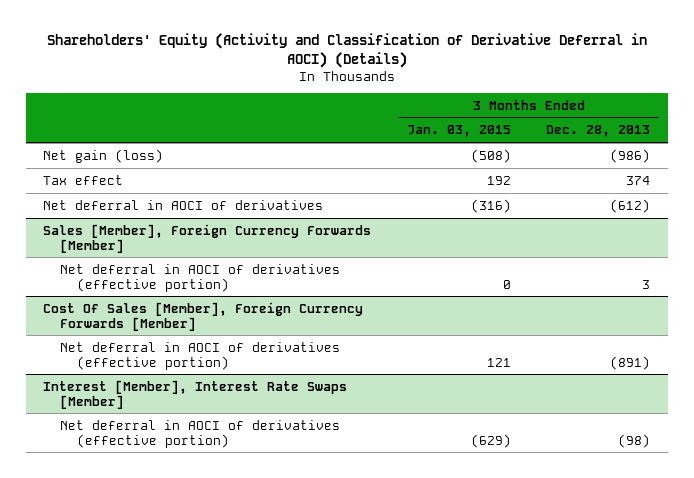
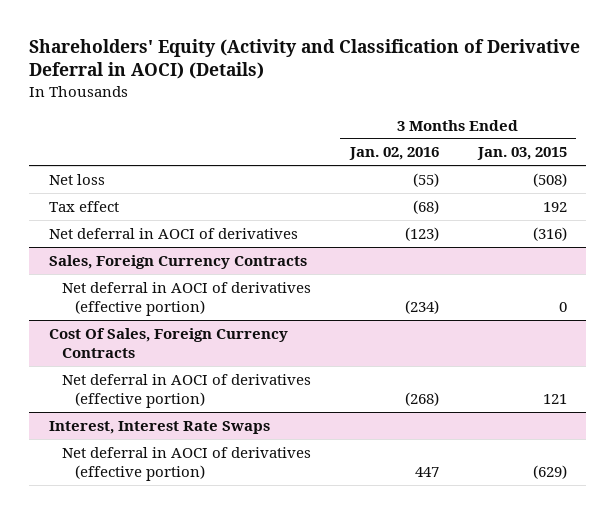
- | 3 Months Ended Jan. 03, 2015 | 3 Months Ended Dec. 28, 2013
+ | 3 Months Ended Jan. 02, 2016 | 3 Months Ended Jan. 03, 2015
- Net gain (loss) | (508) | (986)
+ Net loss | (55) | (508)
- Sales [Member], Foreign Currency Forwards [Member]
+ Sales, Foreign Currency Contracts
- Cost Of Sales [Member], Foreign Currency Forwards [Member]
+ Cost Of Sales, Foreign Currency Contracts
- Interest [Member], Interest Rate Swaps [Member]
+ Interest, Interest Rate Swaps

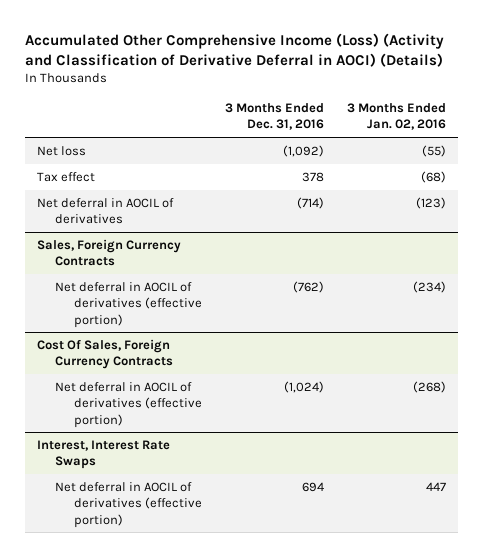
- Shareholders' Equity (Activity and Classification of Derivative Deferral in AOCI) (Details)
+ Accumulated Other Comprehensive Income (Loss) (Activity and Classification of Derivative Deferral in AOCI) (Details)
- | 3 Months Ended Jan. 02, 2016 | 3 Months Ended Jan. 03, 2015
+ | 3 Months Ended Dec. 31, 2016 | 3 Months Ended Jan. 02, 2016
- Net deferral in AOCI of derivatives | (123) | (316)
+ Net deferral in AOCIL of derivatives | (714) | (123)
@ Sales, Foreign Currency Contracts
- Net deferral in AOCI of derivatives (effective portion) | (234) | 0
+ Net deferral in AOCIL of derivatives (effective portion) | (762) | (234)
@ Cost Of Sales, Foreign Currency Contracts
- Net deferral in AOCI of derivatives (effective portion) | (268) | 121
+ Net deferral in AOCIL of derivatives (effective portion) | (1,024) | (268)
@ Interest, Interest Rate Swaps
- Net deferral in AOCI of derivatives (effective portion) | 447 | (629)
+ Net deferral in AOCIL of derivatives (effective portion) | 694 | 447

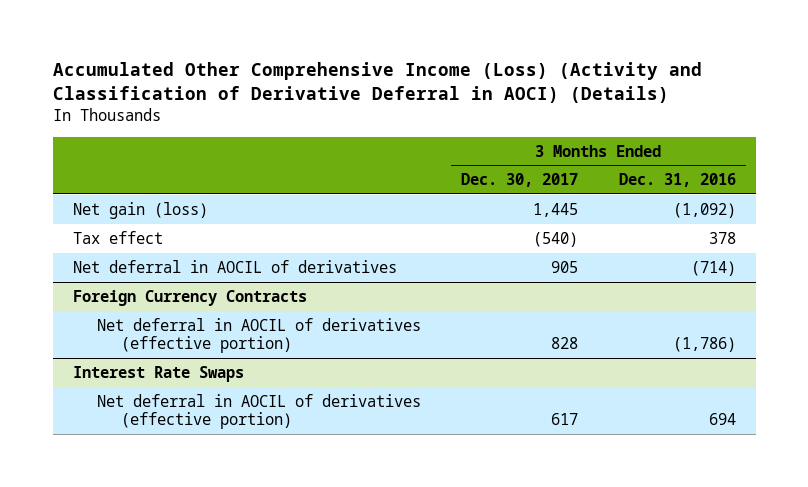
- | 3 Months Ended Dec. 31, 2016 | 3 Months Ended Jan. 02, 2016
+ | 3 Months Ended Dec. 30, 2017 | 3 Months Ended Dec. 31, 2016
- Net loss | (1,092) | (55)
+ Net gain (loss) | 1,445 | (1,092)
- Sales, Foreign Currency Contracts
- Net deferral in AOCIL of derivatives (effective portion) | (762) | (234)
- Cost Of Sales, Foreign Currency Contracts
- Net deferral in AOCIL of derivatives (effective portion) | (1,024) | (268)
- Interest, Interest Rate Swaps
+ Foreign Currency Contracts
+ Net deferral in AOCIL of derivatives (effective portion) | 828 | (1,786)
+ Interest Rate Swaps

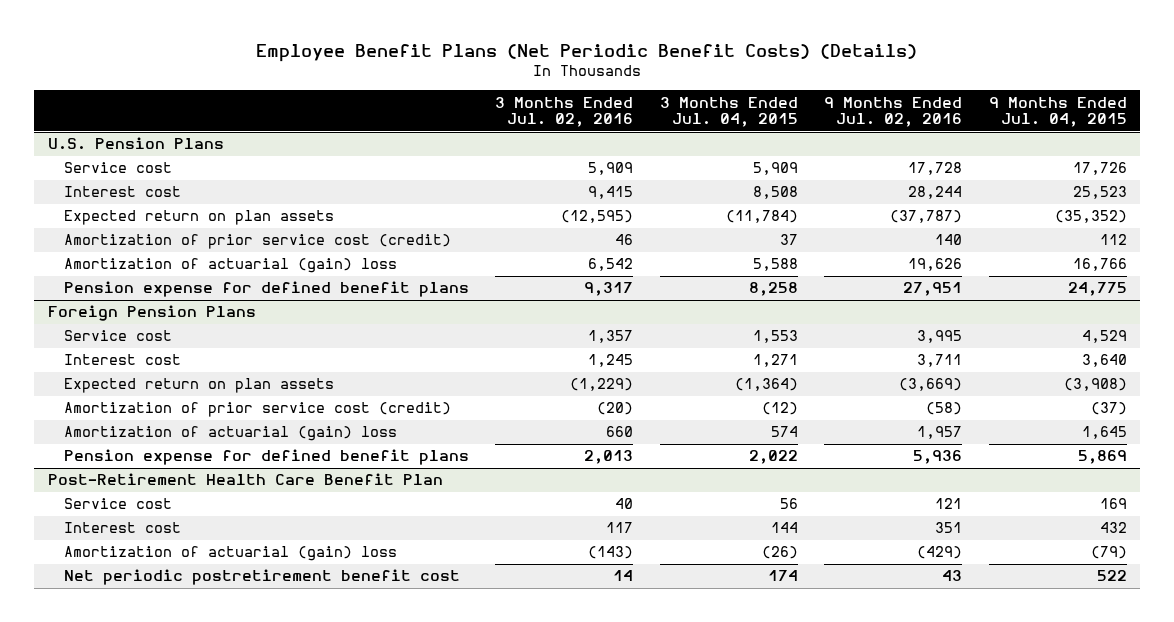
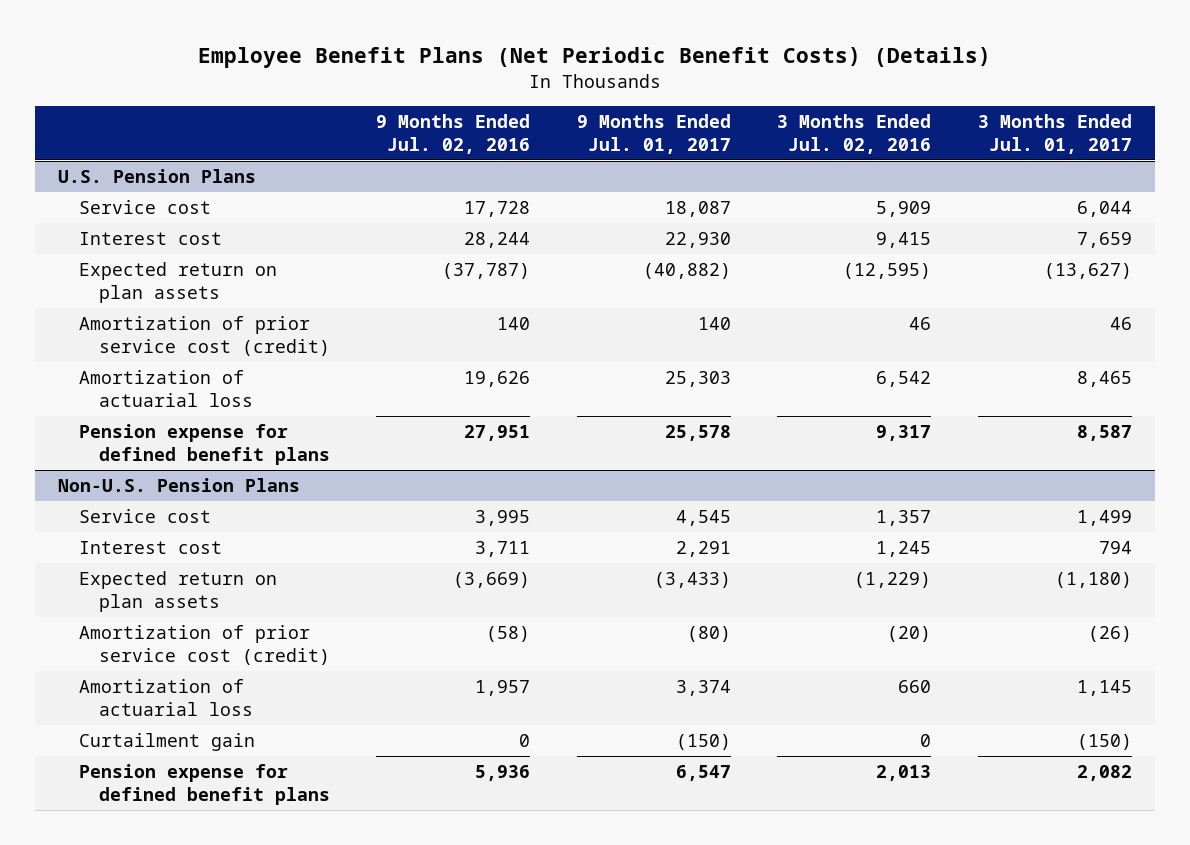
- | 3 Months Ended Jul. 02, 2016 | 3 Months Ended Jul. 04, 2015 | 9 Months Ended Jul. 02, 2016 | 9 Months Ended Jul. 04, 2015
+ | 9 Months Ended Jul. 02, 2016 | 9 Months Ended Jul. 01, 2017 | 3 Months Ended Jul. 02, 2016 | 3 Months Ended Jul. 01, 2017
@ U.S. Pension Plans
- Amortization of actuarial (gain) loss | 6,542 | 5,588 | 19,626 | 16,766
+ Amortization of actuarial loss | 19,626 | 25,303 | 6,542 | 8,465
- Foreign Pension Plans
+ Non-U.S. Pension Plans
- Amortization of actuarial (gain) loss | 660 | 574 | 1,957 | 1,645
+ Amortization of actuarial loss | 1,957 | 3,374 | 660 | 1,145
+ Curtailment gain | 0 | (150) | 0 | (150)
- Post-Retirement Health Care Benefit Plan
- Service cost | 40 | 56 | 121 | 169
- Interest cost | 117 | 144 | 351 | 432
- Amortization of actuarial (gain) loss | (143) | (26) | (429) | (79)
- Net periodic postretirement benefit cost | 14 | 174 | 43 | 522

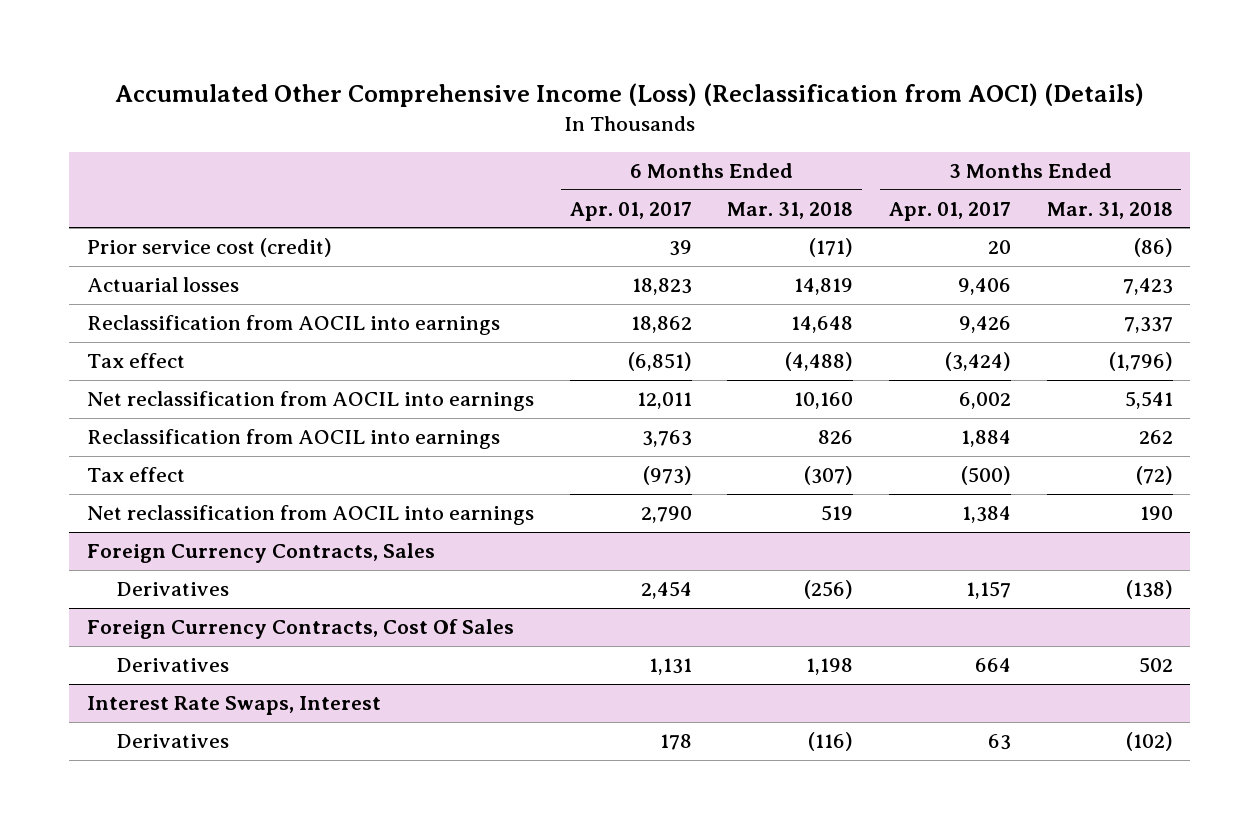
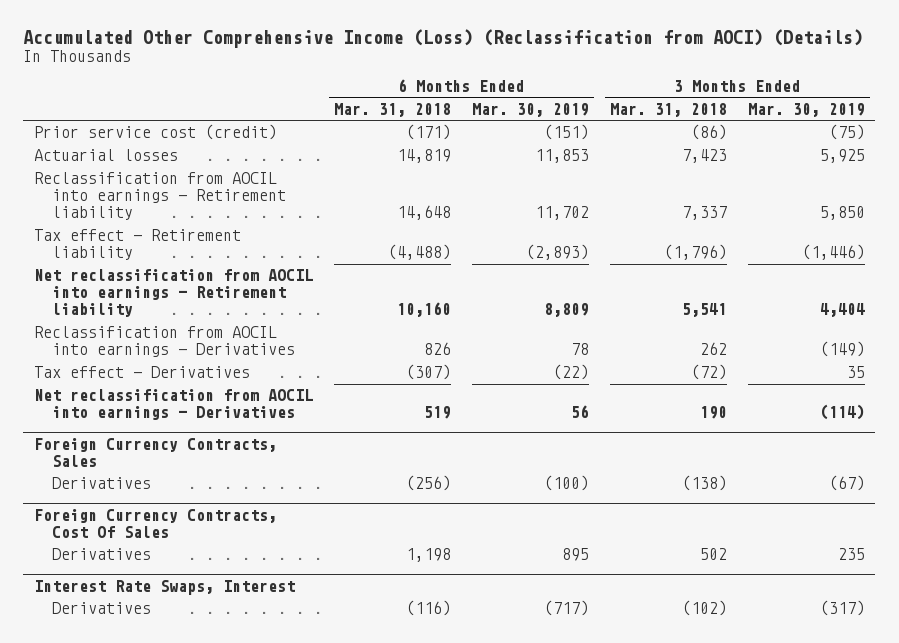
- | 6 Months Ended Apr. 01, 2017 | 6 Months Ended Mar. 31, 2018 | 3 Months Ended Apr. 01, 2017 | 3 Months Ended Mar. 31, 2018
+ | 6 Months Ended Mar. 31, 2018 | 6 Months Ended Mar. 30, 2019 | 3 Months Ended Mar. 31, 2018 | 3 Months Ended Mar. 30, 2019
- Reclassification from AOCIL into earnings | 18,862 | 14,648 | 9,426 | 7,337
- Tax effect | (6,851) | (4,488) | (3,424) | (1,796)
- Net reclassification from AOCIL into earnings | 12,011 | 10,160 | 6,002 | 5,541
- Reclassification from AOCIL into earnings | 3,763 | 826 | 1,884 | 262
- Tax effect | (973) | (307) | (500) | (72)
- Net reclassification from AOCIL into earnings | 2,790 | 519 | 1,384 | 190
+ Reclassification from AOCIL into earnings - Retirement liability | 14,648 | 11,702 | 7,337 | 5,850
+ Tax effect - Retirement liability | (4,488) | (2,893) | (1,796) | (1,446)
+ Net reclassification from AOCIL into earnings - Retirement liability | 10,160 | 8,809 | 5,541 | 4,404
+ Reclassification from AOCIL into earnings - Derivatives | 826 | 78 | 262 | (149)
+ Tax effect - Derivatives | (307) | (22) | (72) | 35
+ Net reclassification from AOCIL into earnings - Derivatives | 519 | 56 | 190 | (114)

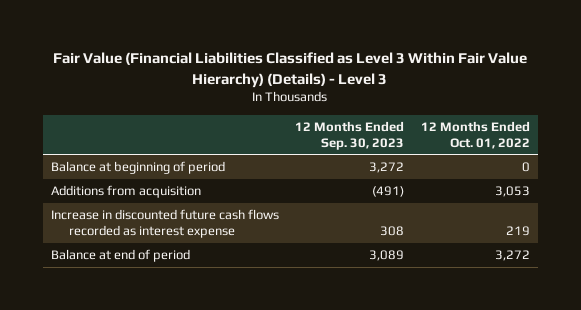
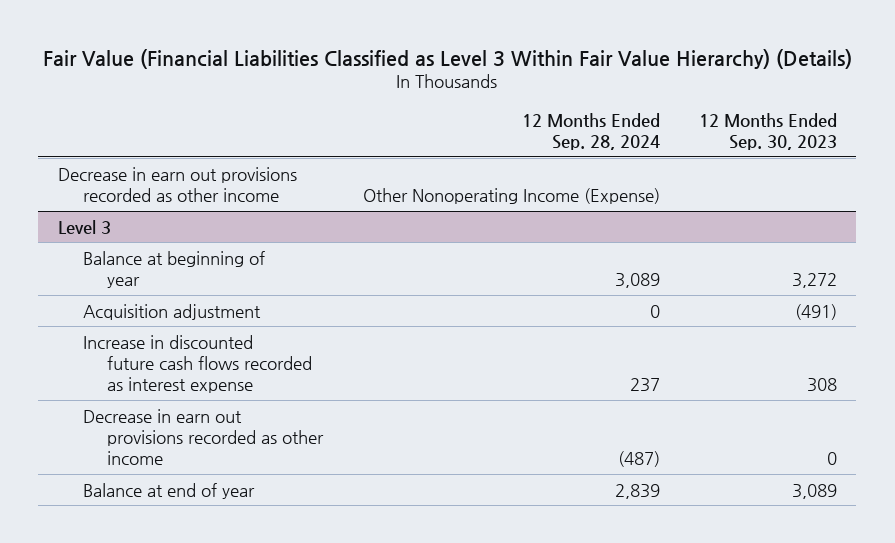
- Fair Value (Financial Liabilities Classified as Level 3 Within Fair Value Hierarchy) (Details) - Level 3
+ Fair Value (Financial Liabilities Classified as Level 3 Within Fair Value Hierarchy) (Details)
- | 12 Months Ended Sep. 30, 2023 | 12 Months Ended Oct. 01, 2022
+ | 12 Months Ended Sep. 28, 2024 | 12 Months Ended Sep. 30, 2023
- Balance at beginning of period | 3,272 | 0
- Additions from acquisition | (491) | 3,053
+ Decrease in earn out provisions recorded as other income | Other Nonoperating Income (Expense) |
+ Level 3
+ Balance at beginning of year | 3,089 | 3,272
+ Acquisition adjustment | 0 | (491)
- Balance at end of period | 3,089 | 3,272
+ Decrease in earn out provisions recorded as other income | (487) | 0
+ Balance at end of year | 2,839 | 3,089

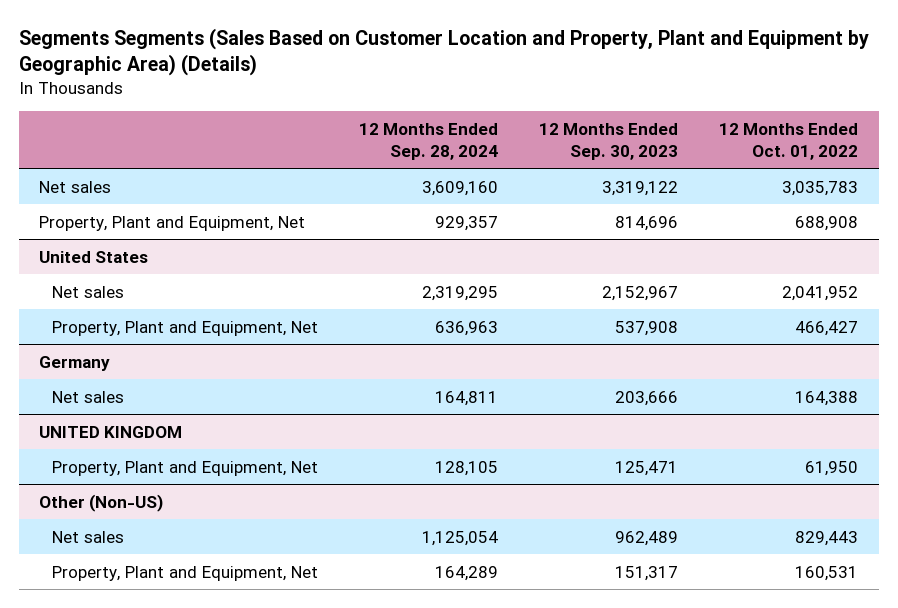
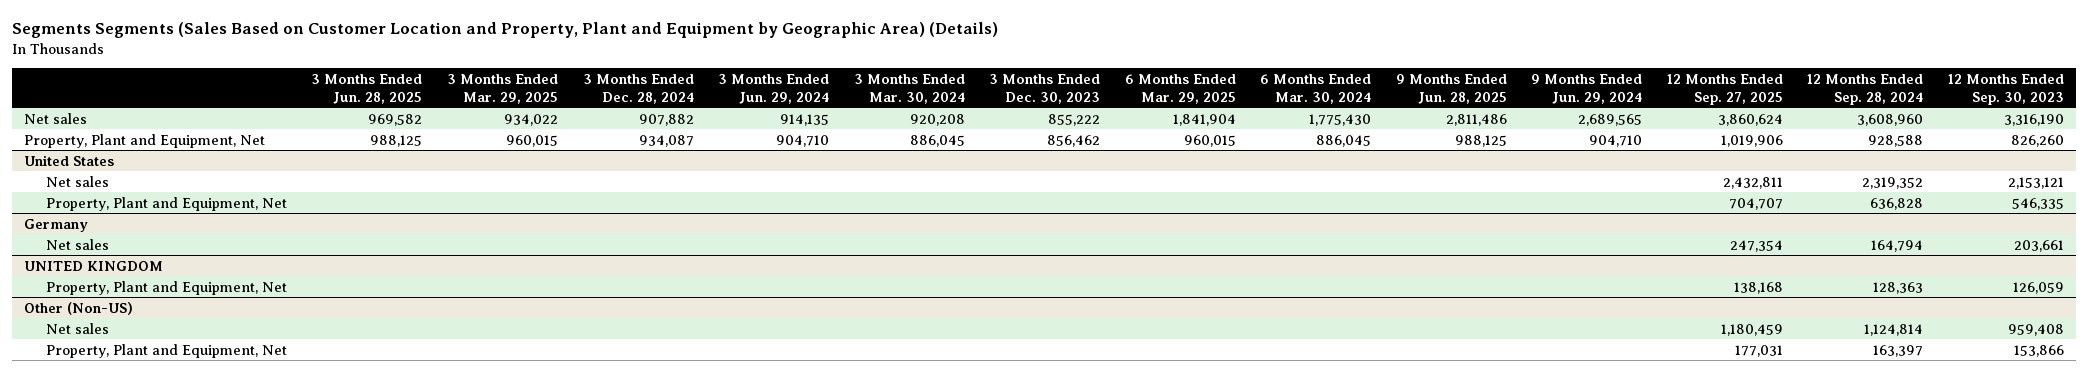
- | 12 Months Ended Sep. 28, 2024 | 12 Months Ended Sep. 30, 2023 | 12 Months Ended Oct. 01, 2022
+ | 3 Months Ended Jun. 28, 2025 | 3 Months Ended Mar. 29, 2025 | 3 Months Ended Dec. 28, 2024 | 3 Months Ended Jun. 29, 2024 | 3 Months Ended Mar. 30, 2024 | 3 Months Ended Dec. 30, 2023 | 6 Months Ended Mar. 29, 2025 | 6 Months Ended Mar. 30, 2024 | 9 Months Ended Jun. 28, 2025 | 9 Months Ended Jun. 29, 2024 | 12 Months Ended Sep. 27, 2025 | 12 Months Ended Sep. 28, 2024 | 12 Months Ended Sep. 30, 2023
- Net sales | 3,609,160 | 3,319,122 | 3,035,783
- Property, Plant and Equipment, Net | 929,357 | 814,696 | 688,908
+ Net sales | 969,582 | 934,022 | 907,882 | 914,135 | 920,208 | 855,222 | 1,841,904 | 1,775,430 | 2,811,486 | 2,689,565 | 3,860,624 | 3,608,960 | 3,316,190
+ Property, Plant and Equipment, Net | 988,125 | 960,015 | 934,087 | 904,710 | 886,045 | 856,462 | 960,015 | 886,045 | 988,125 | 904,710 | 1,019,906 | 928,588 | 826,260
@ United States
- Net sales | 2,319,295 | 2,152,967 | 2,041,952
- Property, Plant and Equipment, Net | 636,963 | 537,908 | 466,427
+ Net sales | | | | | | | | | | | 2,432,811 | 2,319,352 | 2,153,121
+ Property, Plant and Equipment, Net | | | | | | | | | | | 704,707 | 636,828 | 546,335
@ Germany
- Net sales | 164,811 | 203,666 | 164,388
+ Net sales | | | | | | | | | | | 247,354 | 164,794 | 203,661
@ UNITED KINGDOM
- Property, Plant and Equipment, Net | 128,105 | 125,471 | 61,950
+ Property, Plant and Equipment, Net | | | | | | | | | | | 138,168 | 128,363 | 126,059
@ Other (Non-US)
- Net sales | 1,125,054 | 962,489 | 829,443
- Property, Plant and Equipment, Net | 164,289 | 151,317 | 160,531
+ Net sales | | | | | | | | | | | 1,180,459 | 1,124,814 | 959,408
+ Property, Plant and Equipment, Net | | | | | | | | | | | 177,031 | 163,397 | 153,866

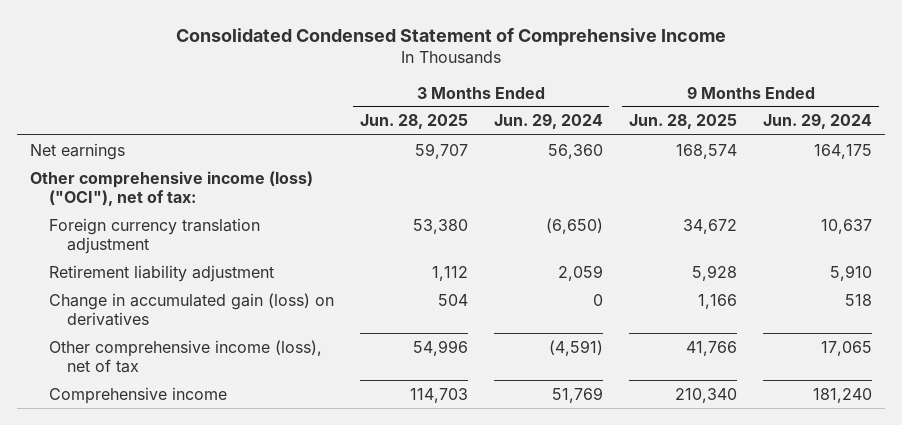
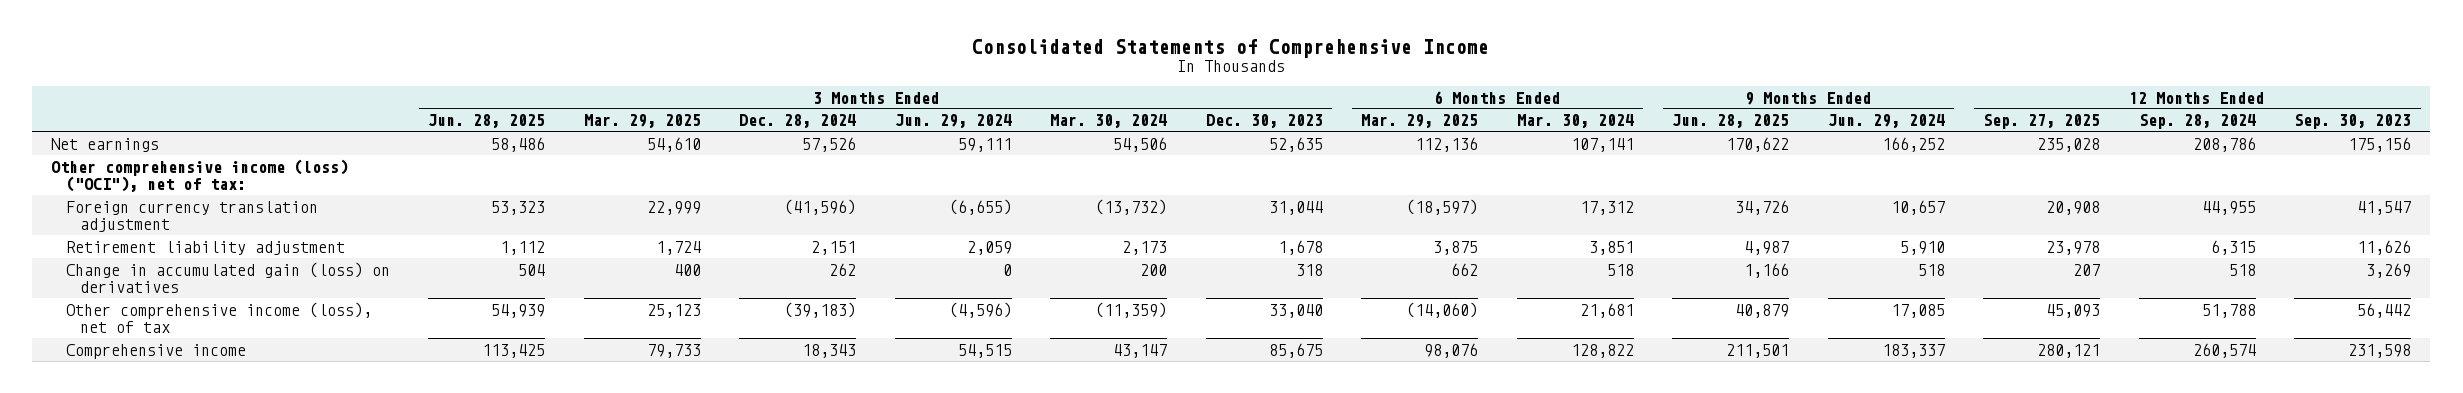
- Consolidated Condensed Statement of Comprehensive Income
+ Consolidated Statements of Comprehensive Income
- | 3 Months Ended Jun. 28, 2025 | 3 Months Ended Jun. 29, 2024 | 9 Months Ended Jun. 28, 2025 | 9 Months Ended Jun. 29, 2024
+ | 3 Months Ended Jun. 28, 2025 | 3 Months Ended Mar. 29, 2025 | 3 Months Ended Dec. 28, 2024 | 3 Months Ended Jun. 29, 2024 | 3 Months Ended Mar. 30, 2024 | 3 Months Ended Dec. 30, 2023 | 6 Months Ended Mar. 29, 2025 | 6 Months Ended Mar. 30, 2024 | 9 Months Ended Jun. 28, 2025 | 9 Months Ended Jun. 29, 2024 | 12 Months Ended Sep. 27, 2025 | 12 Months Ended Sep. 28, 2024 | 12 Months Ended Sep. 30, 2023
- Net earnings | 59,707 | 56,360 | 168,574 | 164,175
+ Net earnings | 58,486 | 54,610 | 57,526 | 59,111 | 54,506 | 52,635 | 112,136 | 107,141 | 170,622 | 166,252 | 235,028 | 208,786 | 175,156
- Foreign currency translation adjustment | 53,380 | (6,650) | 34,672 | 10,637
- Retirement liability adjustment | 1,112 | 2,059 | 5,928 | 5,910
+ Foreign currency translation adjustment | 53,323 | 22,999 | (41,596) | (6,655) | (13,732) | 31,044 | (18,597) | 17,312 | 34,726 | 10,657 | 20,908 | 44,955 | 41,547
+ Retirement liability adjustment | 1,112 | 1,724 | 2,151 | 2,059 | 2,173 | 1,678 | 3,875 | 3,851 | 4,987 | 5,910 | 23,978 | 6,315 | 11,626
- Other comprehensive income (loss), net of tax | 54,996 | (4,591) | 41,766 | 17,065
- Comprehensive income | 114,703 | 51,769 | 210,340 | 181,240
+ Other comprehensive income (loss), net of tax | 54,939 | 25,123 | (39,183) | (4,596) | (11,359) | 33,040 | (14,060) | 21,681 | 40,879 | 17,085 | 45,093 | 51,788 | 56,442
+ Comprehensive income | 113,425 | 79,733 | 18,343 | 54,515 | 43,147 | 85,675 | 98,076 | 128,822 | 211,501 | 183,337 | 280,121 | 260,574 | 231,598

